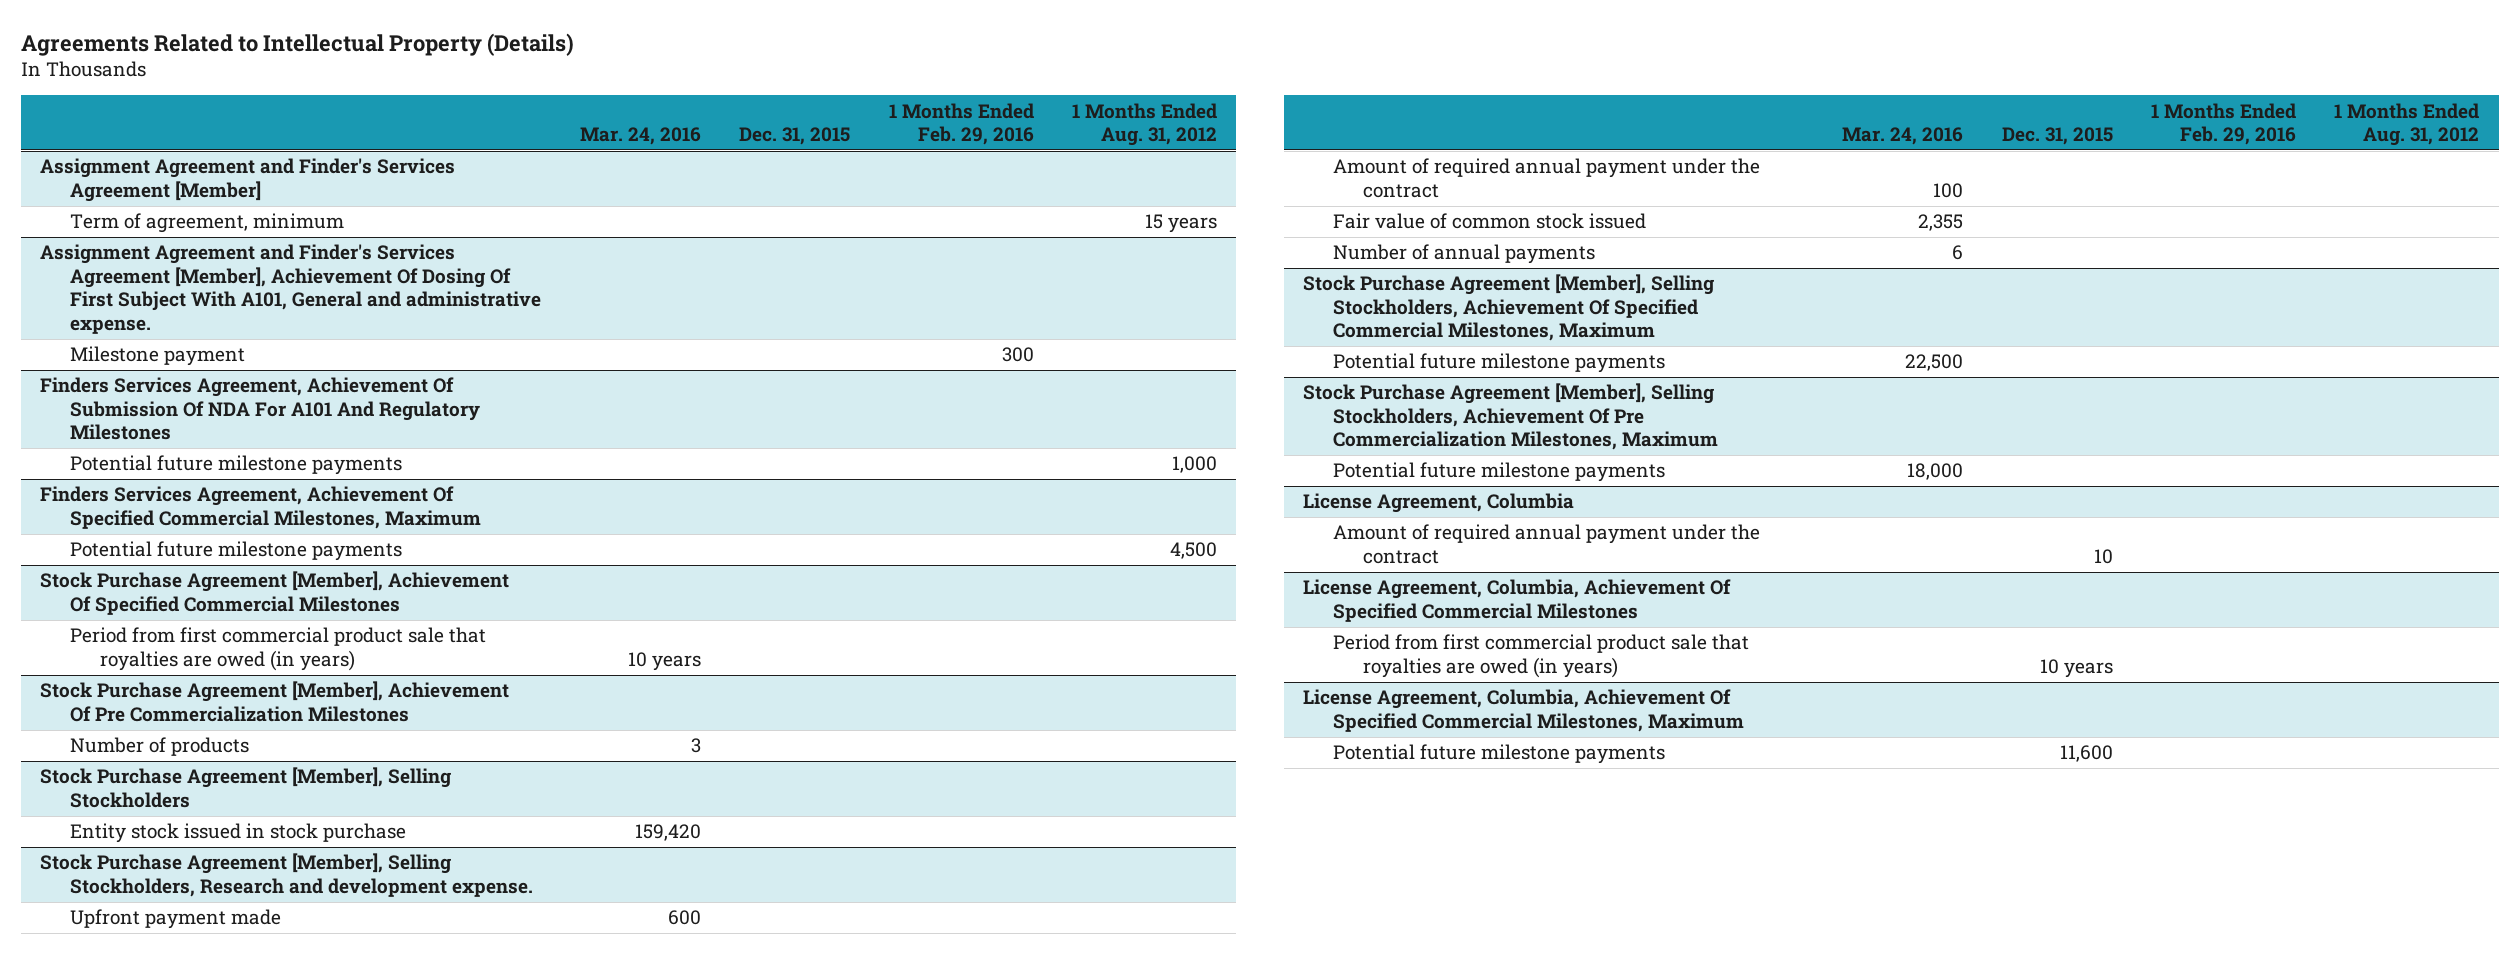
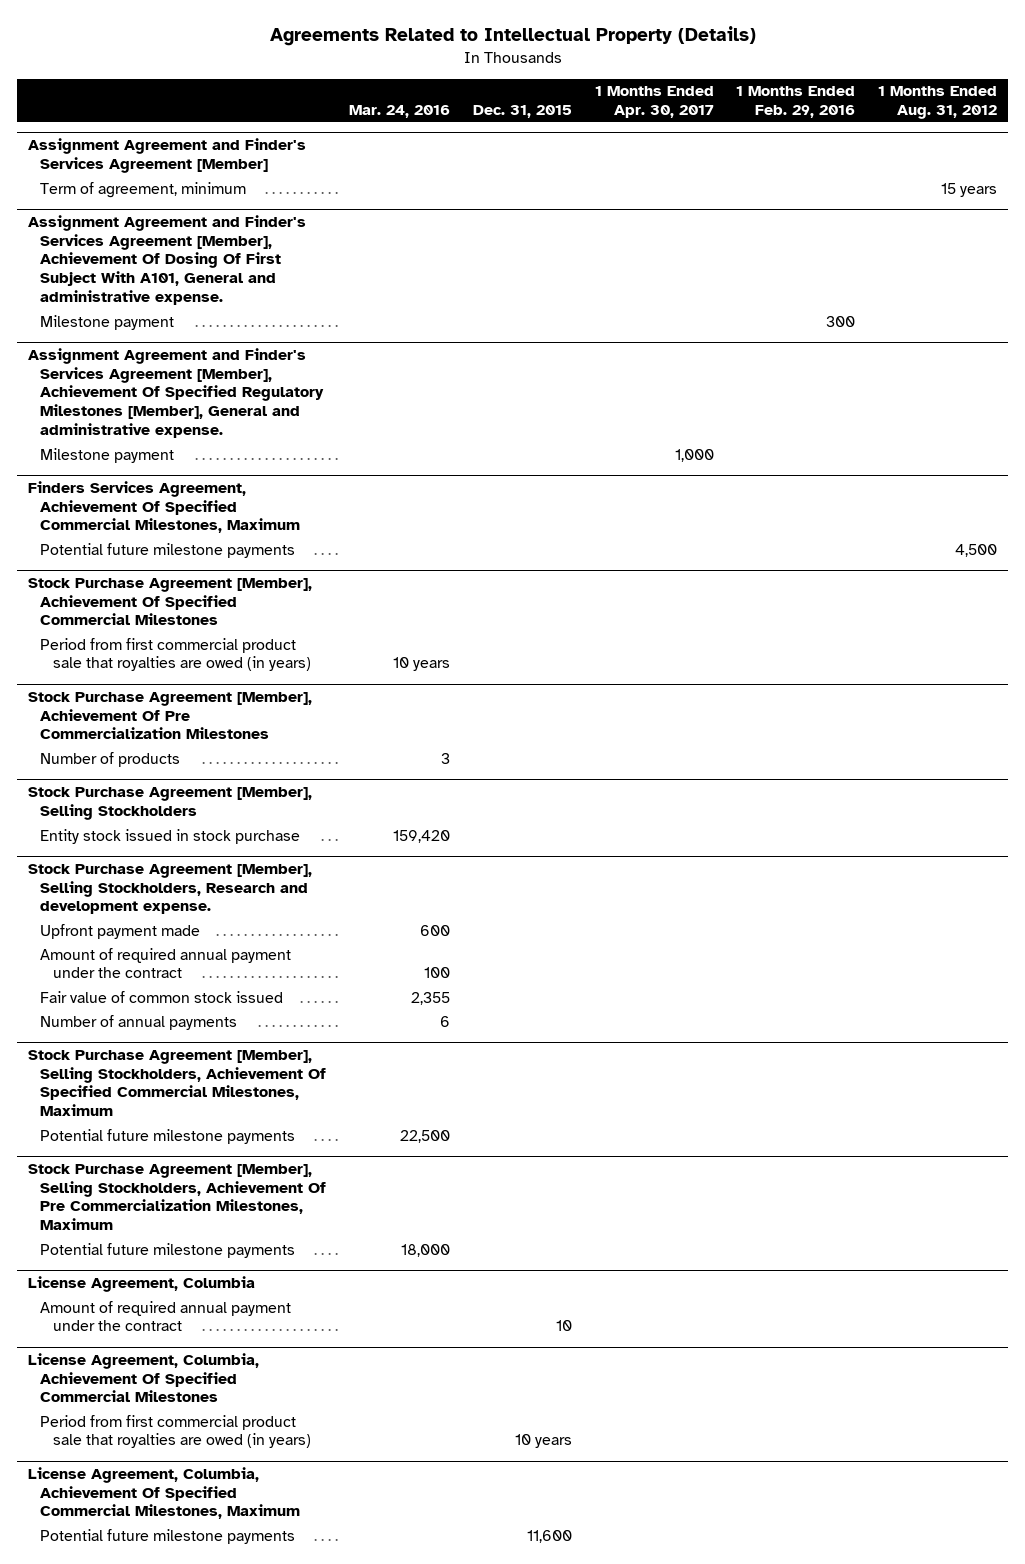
- | Mar. 24, 2016 | Dec. 31, 2015 | 1 Months Ended Feb. 29, 2016 | 1 Months Ended Aug. 31, 2012
+ | Mar. 24, 2016 | Dec. 31, 2015 | 1 Months Ended Apr. 30, 2017 | 1 Months Ended Feb. 29, 2016 | 1 Months Ended Aug. 31, 2012
- Finders Services Agreement, Achievement Of Submission Of NDA For A101 And Regulatory Milestones
- Potential future milestone payments | | | | 1,000
+ Assignment Agreement and Finder's Services Agreement [Member], Achievement Of Specified Regulatory Milestones [Member], General and administrative expense.
+ Milestone payment | | | 1,000 | |

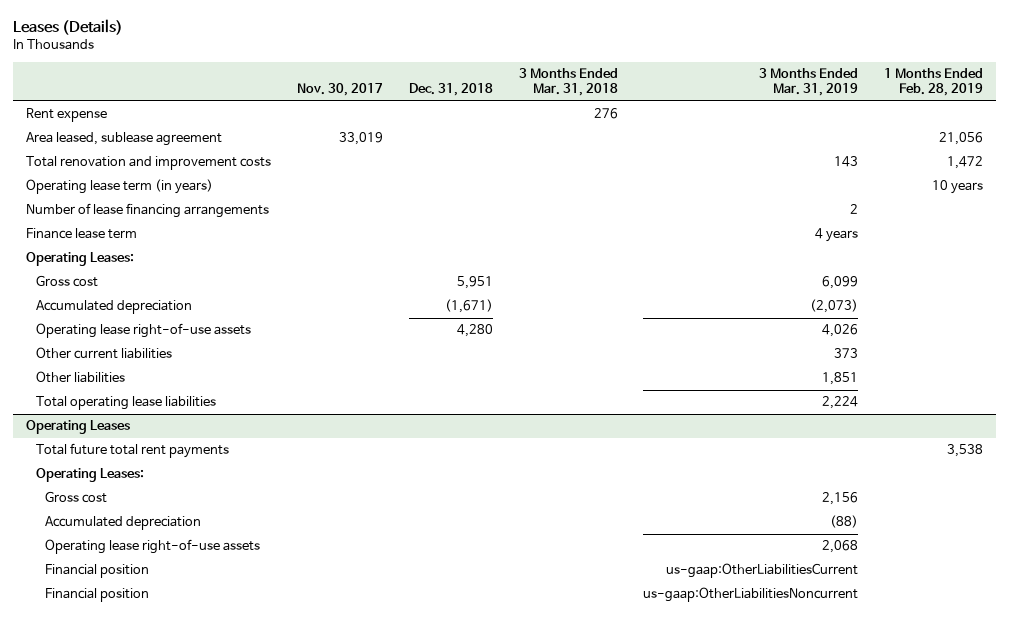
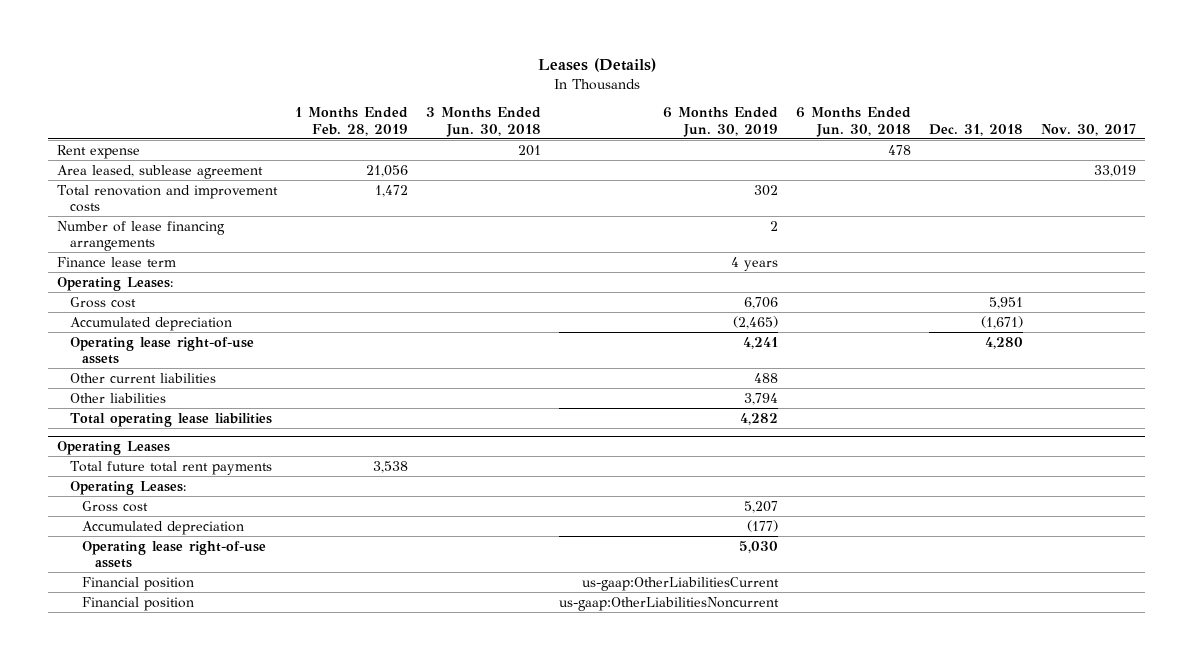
- | Nov. 30, 2017 | Dec. 31, 2018 | 3 Months Ended Mar. 31, 2018 | 3 Months Ended Mar. 31, 2019 | 1 Months Ended Feb. 28, 2019
+ | 1 Months Ended Feb. 28, 2019 | 3 Months Ended Jun. 30, 2018 | 6 Months Ended Jun. 30, 2019 | 6 Months Ended Jun. 30, 2018 | Dec. 31, 2018 | Nov. 30, 2017
- Operating lease term (in years) | | | | | 10 years

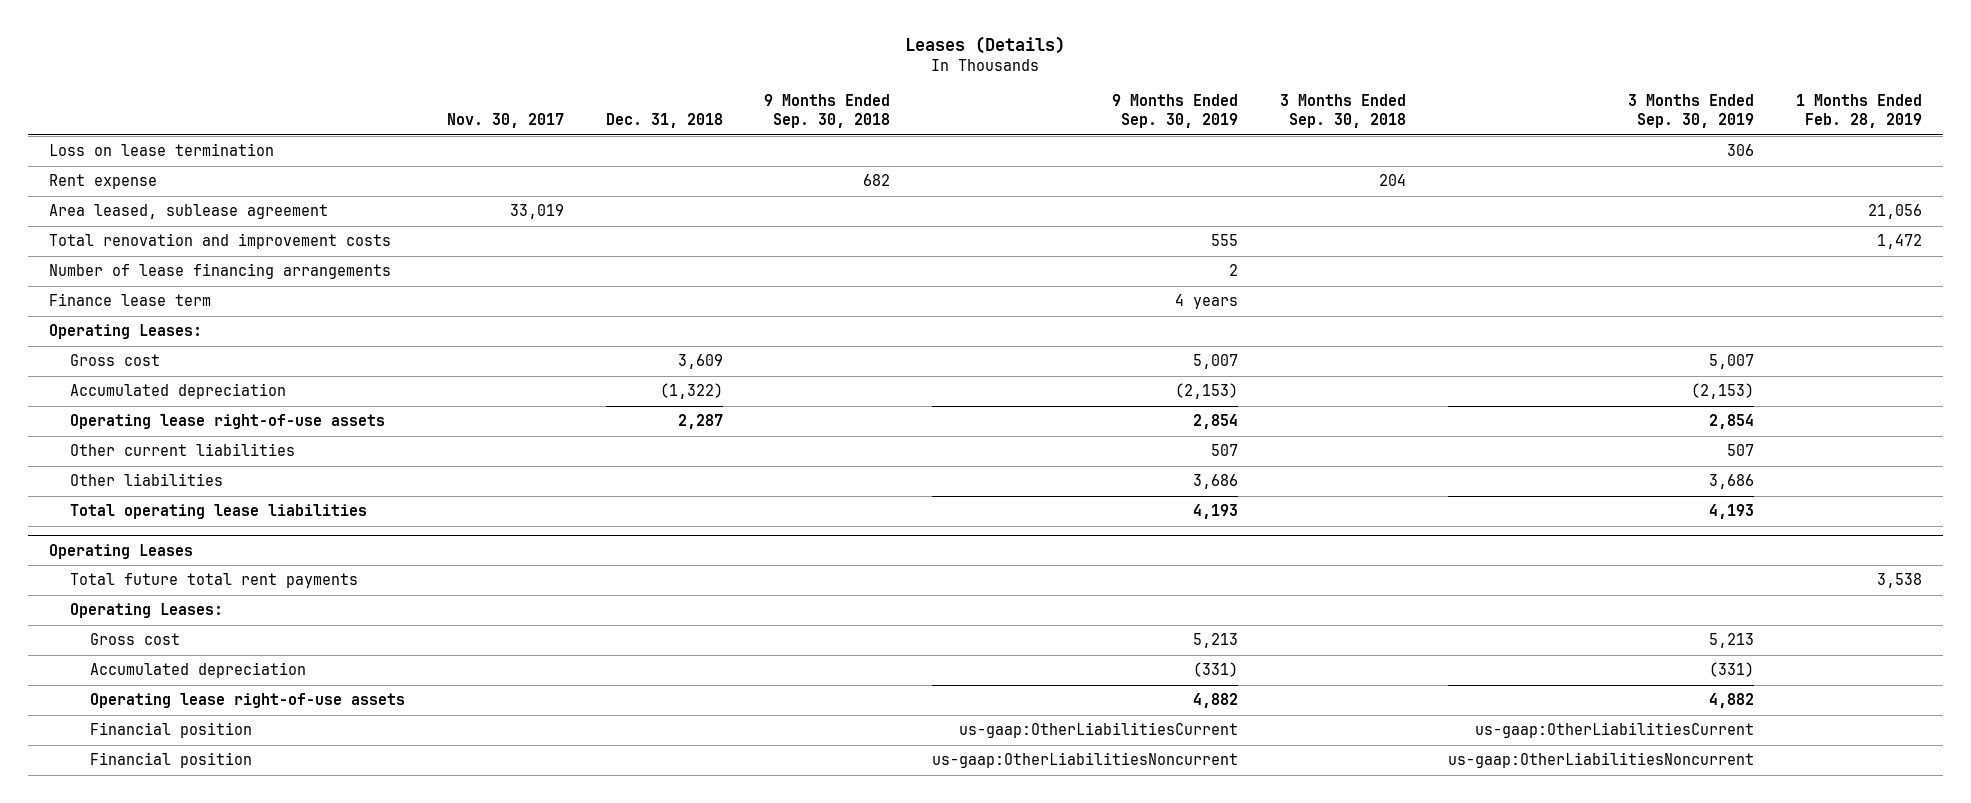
- | 1 Months Ended Feb. 28, 2019 | 3 Months Ended Jun. 30, 2018 | 6 Months Ended Jun. 30, 2019 | 6 Months Ended Jun. 30, 2018 | Dec. 31, 2018 | Nov. 30, 2017
+ | Nov. 30, 2017 | Dec. 31, 2018 | 9 Months Ended Sep. 30, 2018 | 9 Months Ended Sep. 30, 2019 | 3 Months Ended Sep. 30, 2018 | 3 Months Ended Sep. 30, 2019 | 1 Months Ended Feb. 28, 2019
+ Loss on lease termination | | | | | | 306 |
- Gross cost | | | 6,706 | | 5,951 |
- Accumulated depreciation | | | (2,465) | | (1,671) |
- Operating lease right-of-use assets | | | 4,241 | | 4,280 |
+ Gross cost | | 3,609 | | 5,007 | | 5,007 |
+ Accumulated depreciation | | (1,322) | | (2,153) | | (2,153) |
+ Operating lease right-of-use assets | | 2,287 | | 2,854 | | 2,854 |

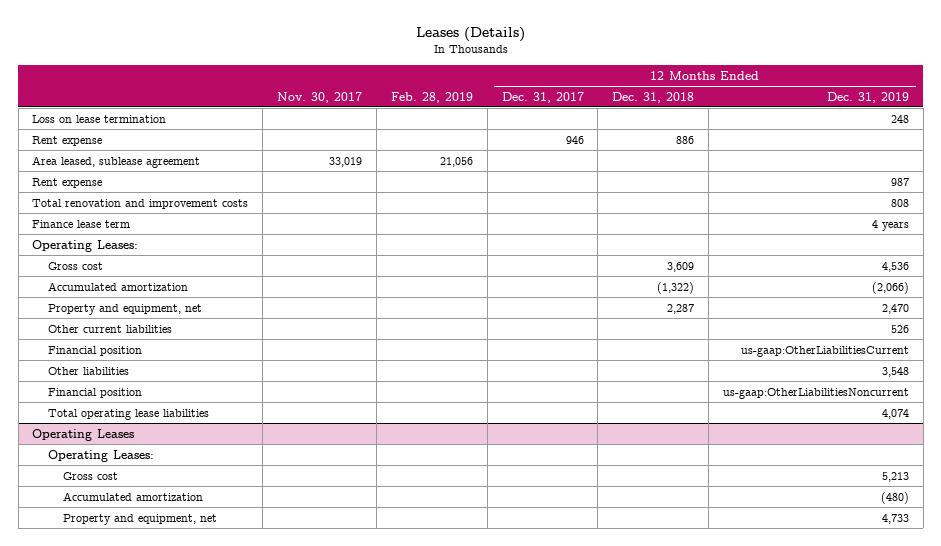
- | Nov. 30, 2017 | Dec. 31, 2018 | 9 Months Ended Sep. 30, 2018 | 9 Months Ended Sep. 30, 2019 | 3 Months Ended Sep. 30, 2018 | 3 Months Ended Sep. 30, 2019 | 1 Months Ended Feb. 28, 2019
+ | Nov. 30, 2017 | Feb. 28, 2019 | 12 Months Ended Dec. 31, 2017 | 12 Months Ended Dec. 31, 2018 | 12 Months Ended Dec. 31, 2019
+ Rent expense | | | | | 987
- Number of lease financing arrangements | | | | 2 | | |
- Accumulated depreciation | | (1,322) | | (2,153) | | (2,153) |
- Operating lease right-of-use assets | | 2,287 | | 2,854 | | 2,854 |
+ Accumulated amortization | | | | (1,322) | (2,066)
+ Property and equipment, net | | | | 2,287 | 2,470
+ Financial position | | | | | us-gaap:OtherLiabilitiesCurrent
+ Financial position | | | | | us-gaap:OtherLiabilitiesNoncurrent
@ Operating Leases
- Total future total rent payments | | | | | | | 3,538
- Accumulated depreciation | | | | (331) | | (331) |
- Operating lease right-of-use assets | | | | 4,882 | | 4,882 |
- Financial position | | | | us-gaap:OtherLiabilitiesCurrent | | us-gaap:OtherLiabilitiesCurrent |
- Financial position | | | | us-gaap:OtherLiabilitiesNoncurrent | | us-gaap:OtherLiabilitiesNoncurrent |
+ Accumulated amortization | | | | | (480)
+ Property and equipment, net | | | | | 4,733

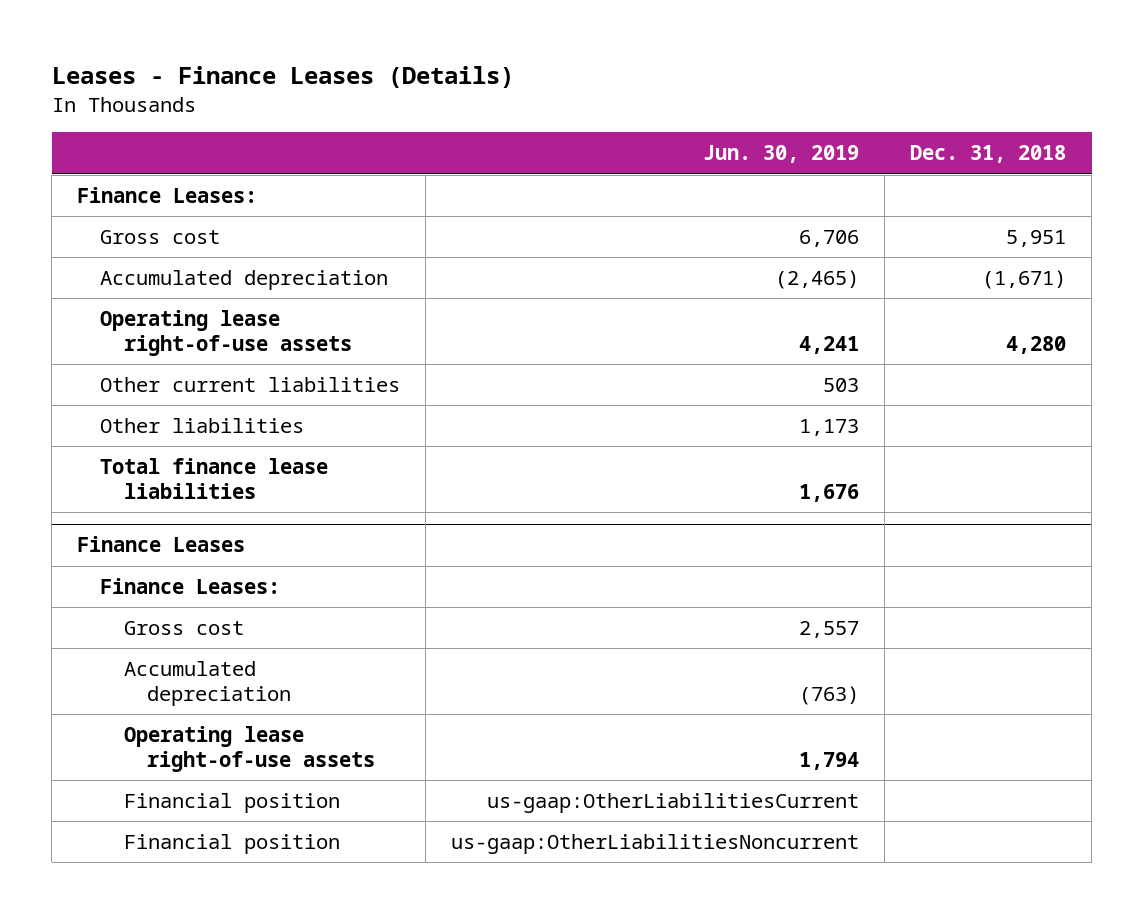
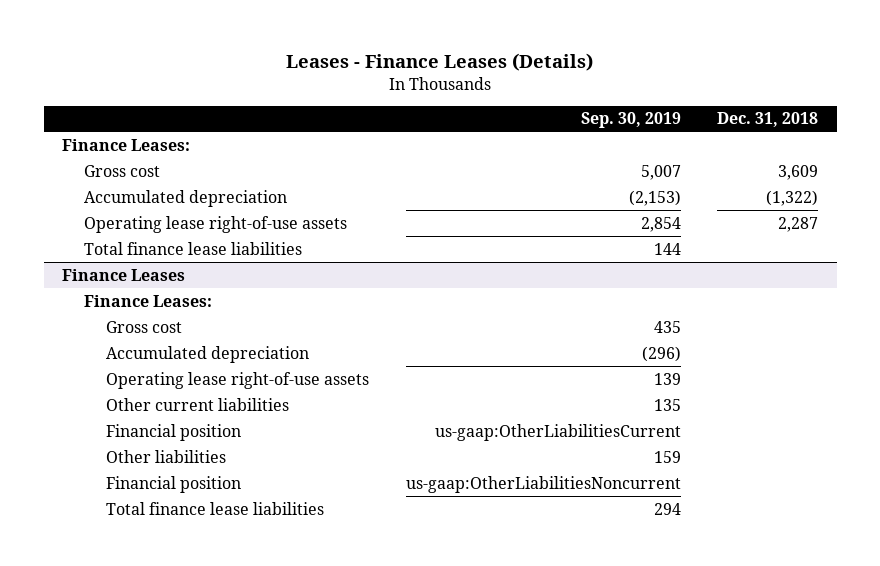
- | Jun. 30, 2019 | Dec. 31, 2018
+ | Sep. 30, 2019 | Dec. 31, 2018
- Gross cost | 6,706 | 5,951
- Accumulated depreciation | (2,465) | (1,671)
- Operating lease right-of-use assets | 4,241 | 4,280
- Other current liabilities | 503 |
- Other liabilities | 1,173 |
+ Gross cost | 5,007 | 3,609
+ Accumulated depreciation | (2,153) | (1,322)
+ Operating lease right-of-use assets | 2,854 | 2,287
@ Finance Leases
+ Other current liabilities | 135 |
+ Other liabilities | 159 |
+ Total finance lease liabilities | 294 |

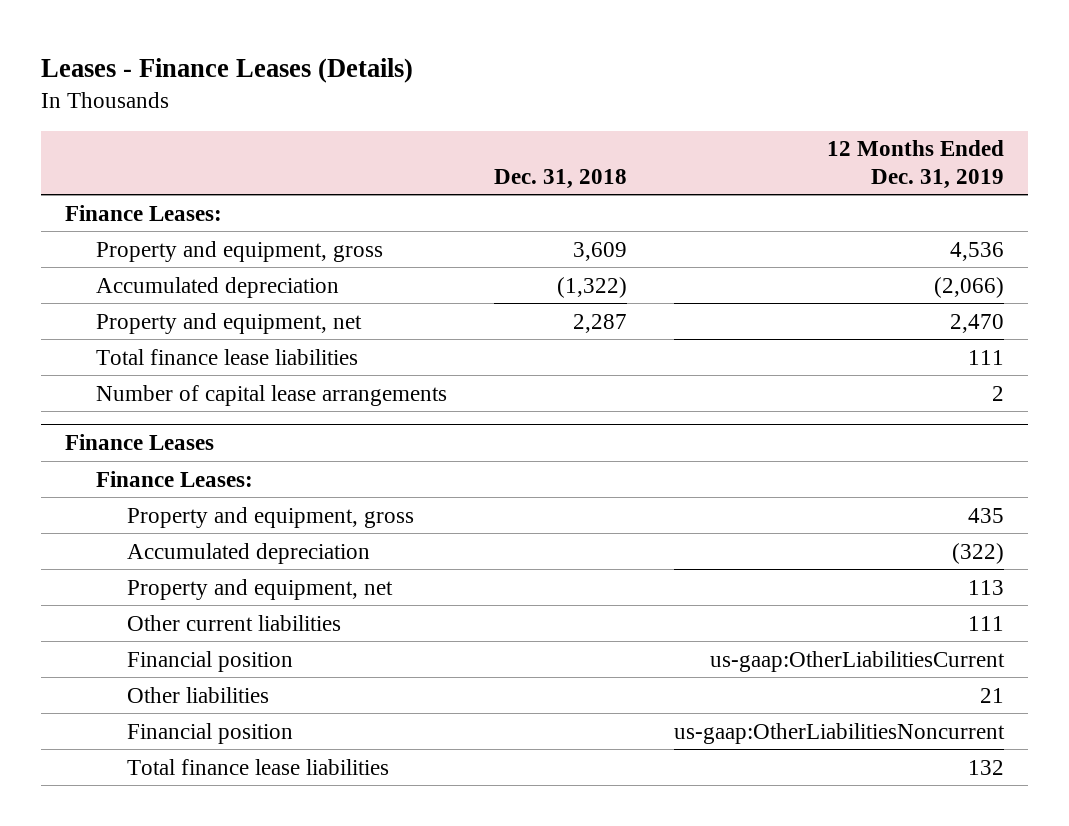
- | Sep. 30, 2019 | Dec. 31, 2018
+ | Dec. 31, 2018 | 12 Months Ended Dec. 31, 2019
- Gross cost | 5,007 | 3,609
+ Property and equipment, gross | 3,609 | 4,536
- Operating lease right-of-use assets | 2,854 | 2,287
+ Property and equipment, net | 2,287 | 2,470
+ Number of capital lease arrangements | | 2
@ Finance Leases
- Gross cost | 435 |
+ Property and equipment, gross | | 435
- Operating lease right-of-use assets | 139 |
+ Property and equipment, net | | 113

